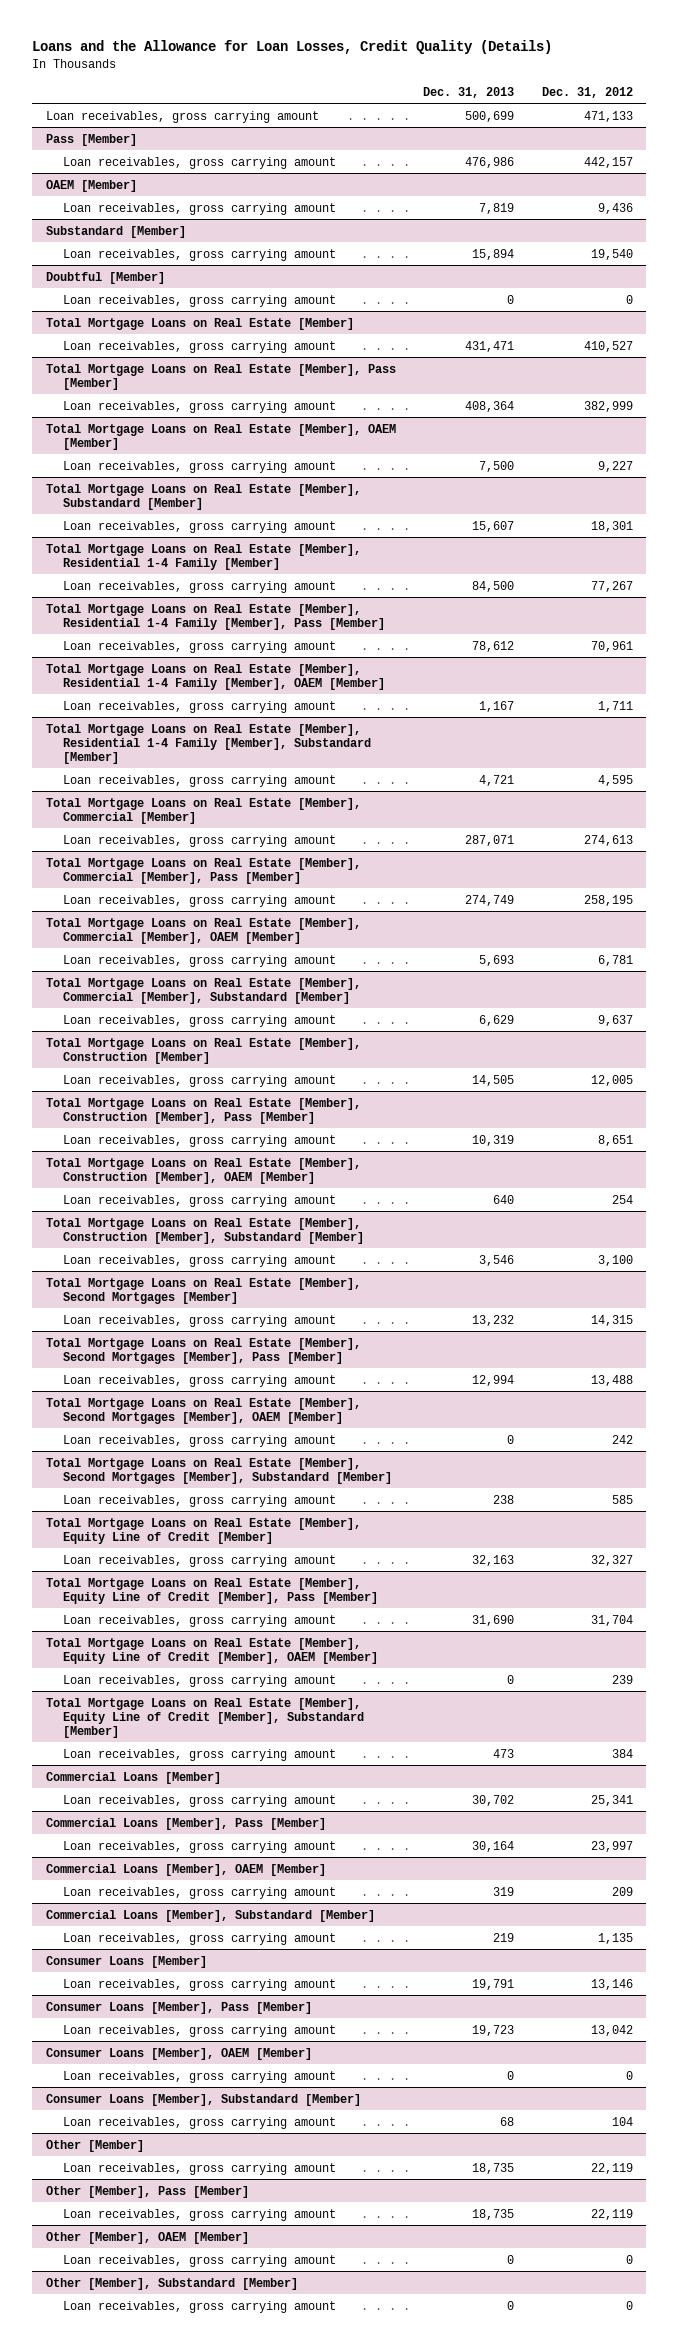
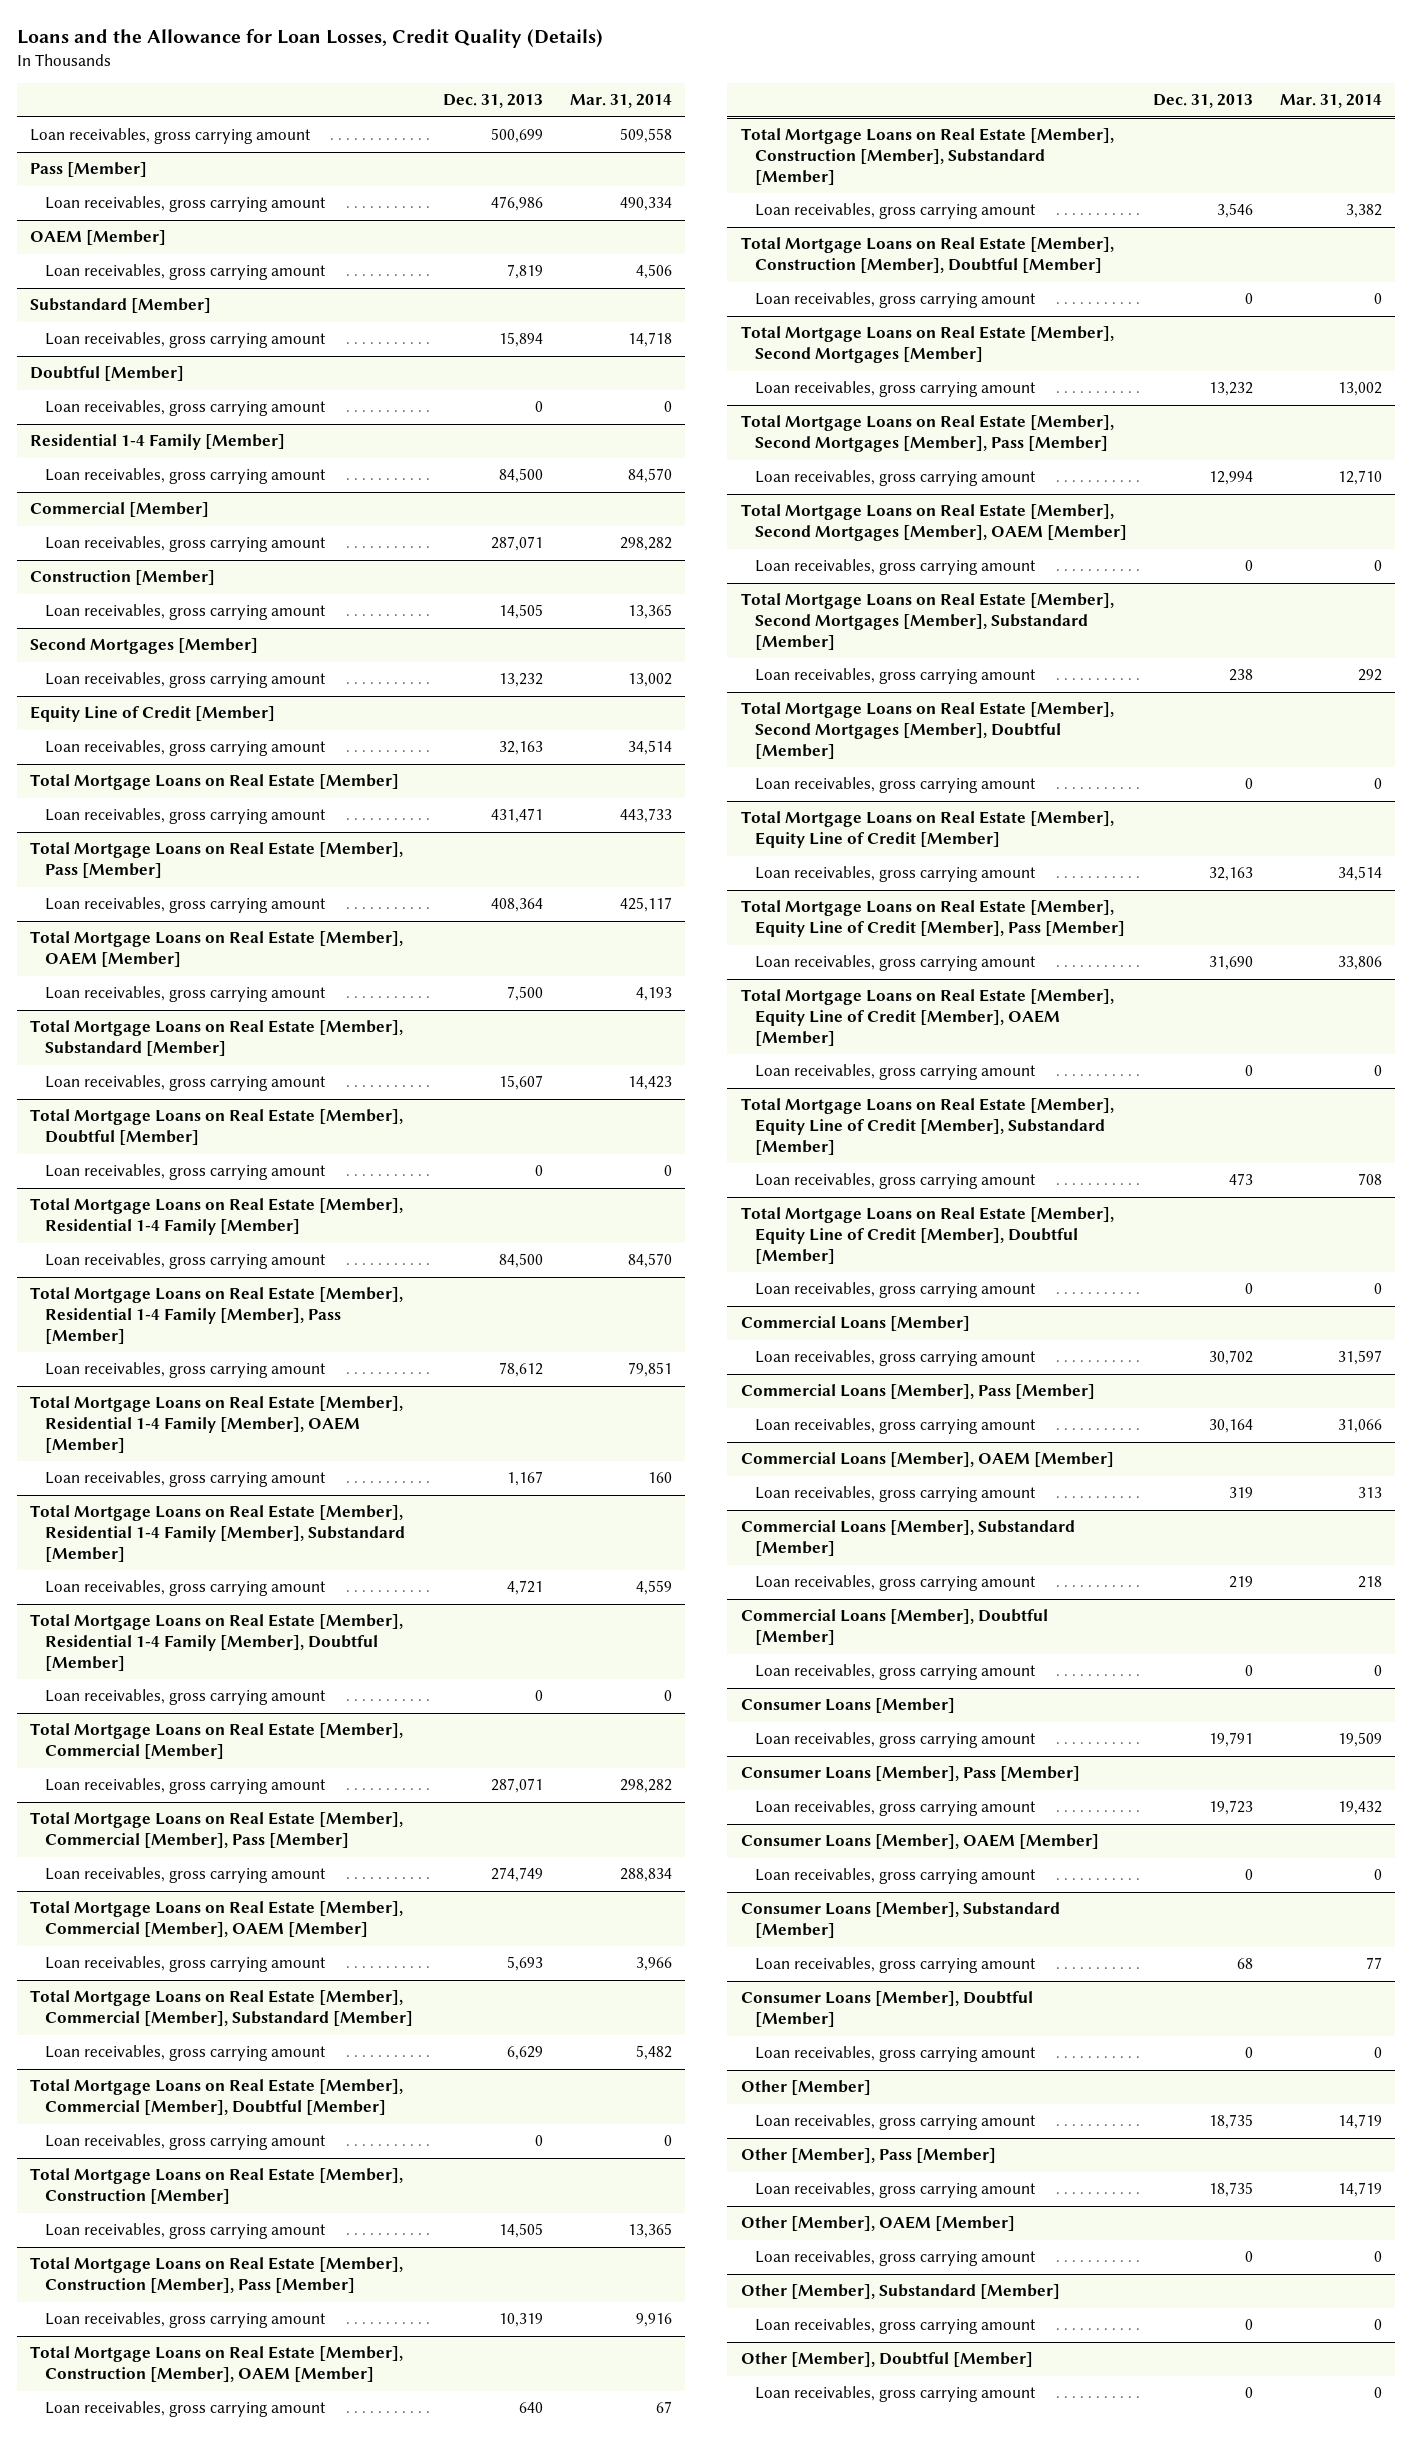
- | Dec. 31, 2013 | Dec. 31, 2012
+ | Dec. 31, 2013 | Mar. 31, 2014
+ Residential 1-4 Family [Member]
+ Loan receivables, gross carrying amount | 84,500 | 84,570
+ Commercial [Member]
+ Loan receivables, gross carrying amount | 287,071 | 298,282
+ Construction [Member]
+ Loan receivables, gross carrying amount | 14,505 | 13,365
+ Second Mortgages [Member]
+ Loan receivables, gross carrying amount | 13,232 | 13,002
+ Equity Line of Credit [Member]
+ Loan receivables, gross carrying amount | 32,163 | 34,514
+ Total Mortgage Loans on Real Estate [Member], Doubtful [Member]
+ Loan receivables, gross carrying amount | 0 | 0
+ Total Mortgage Loans on Real Estate [Member], Residential 1-4 Family [Member], Doubtful [Member]
+ Loan receivables, gross carrying amount | 0 | 0
+ Total Mortgage Loans on Real Estate [Member], Commercial [Member], Doubtful [Member]
+ Loan receivables, gross carrying amount | 0 | 0
+ Total Mortgage Loans on Real Estate [Member], Construction [Member], Doubtful [Member]
+ Loan receivables, gross carrying amount | 0 | 0
+ Total Mortgage Loans on Real Estate [Member], Second Mortgages [Member], Doubtful [Member]
+ Loan receivables, gross carrying amount | 0 | 0
+ Total Mortgage Loans on Real Estate [Member], Equity Line of Credit [Member], Doubtful [Member]
+ Loan receivables, gross carrying amount | 0 | 0
+ Commercial Loans [Member], Doubtful [Member]
+ Loan receivables, gross carrying amount | 0 | 0
+ Consumer Loans [Member], Doubtful [Member]
+ Loan receivables, gross carrying amount | 0 | 0
+ Other [Member], Doubtful [Member]
+ Loan receivables, gross carrying amount | 0 | 0

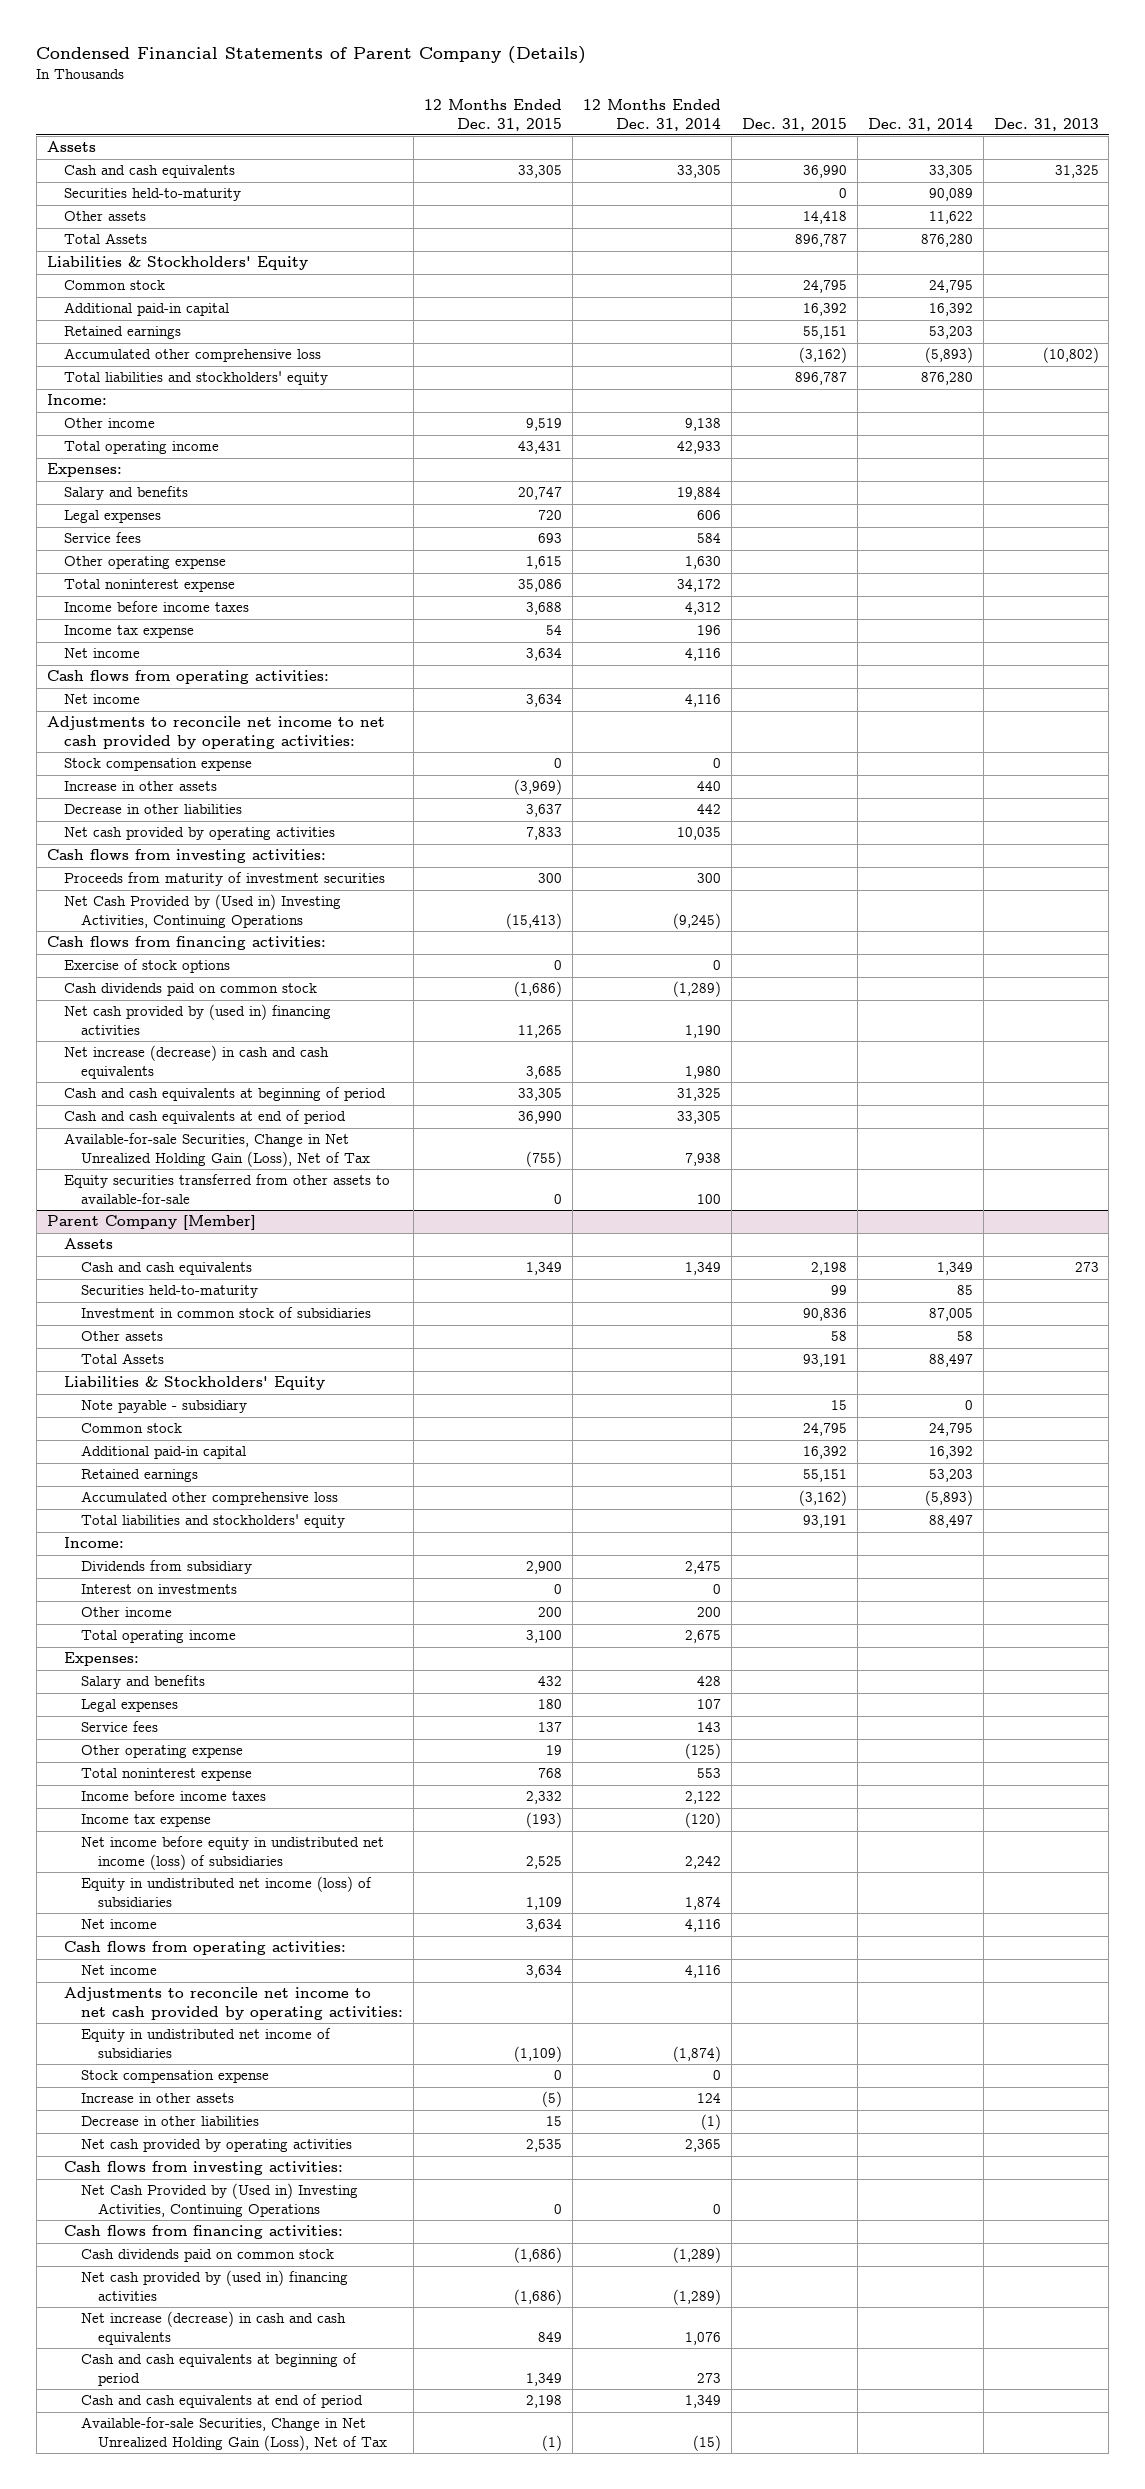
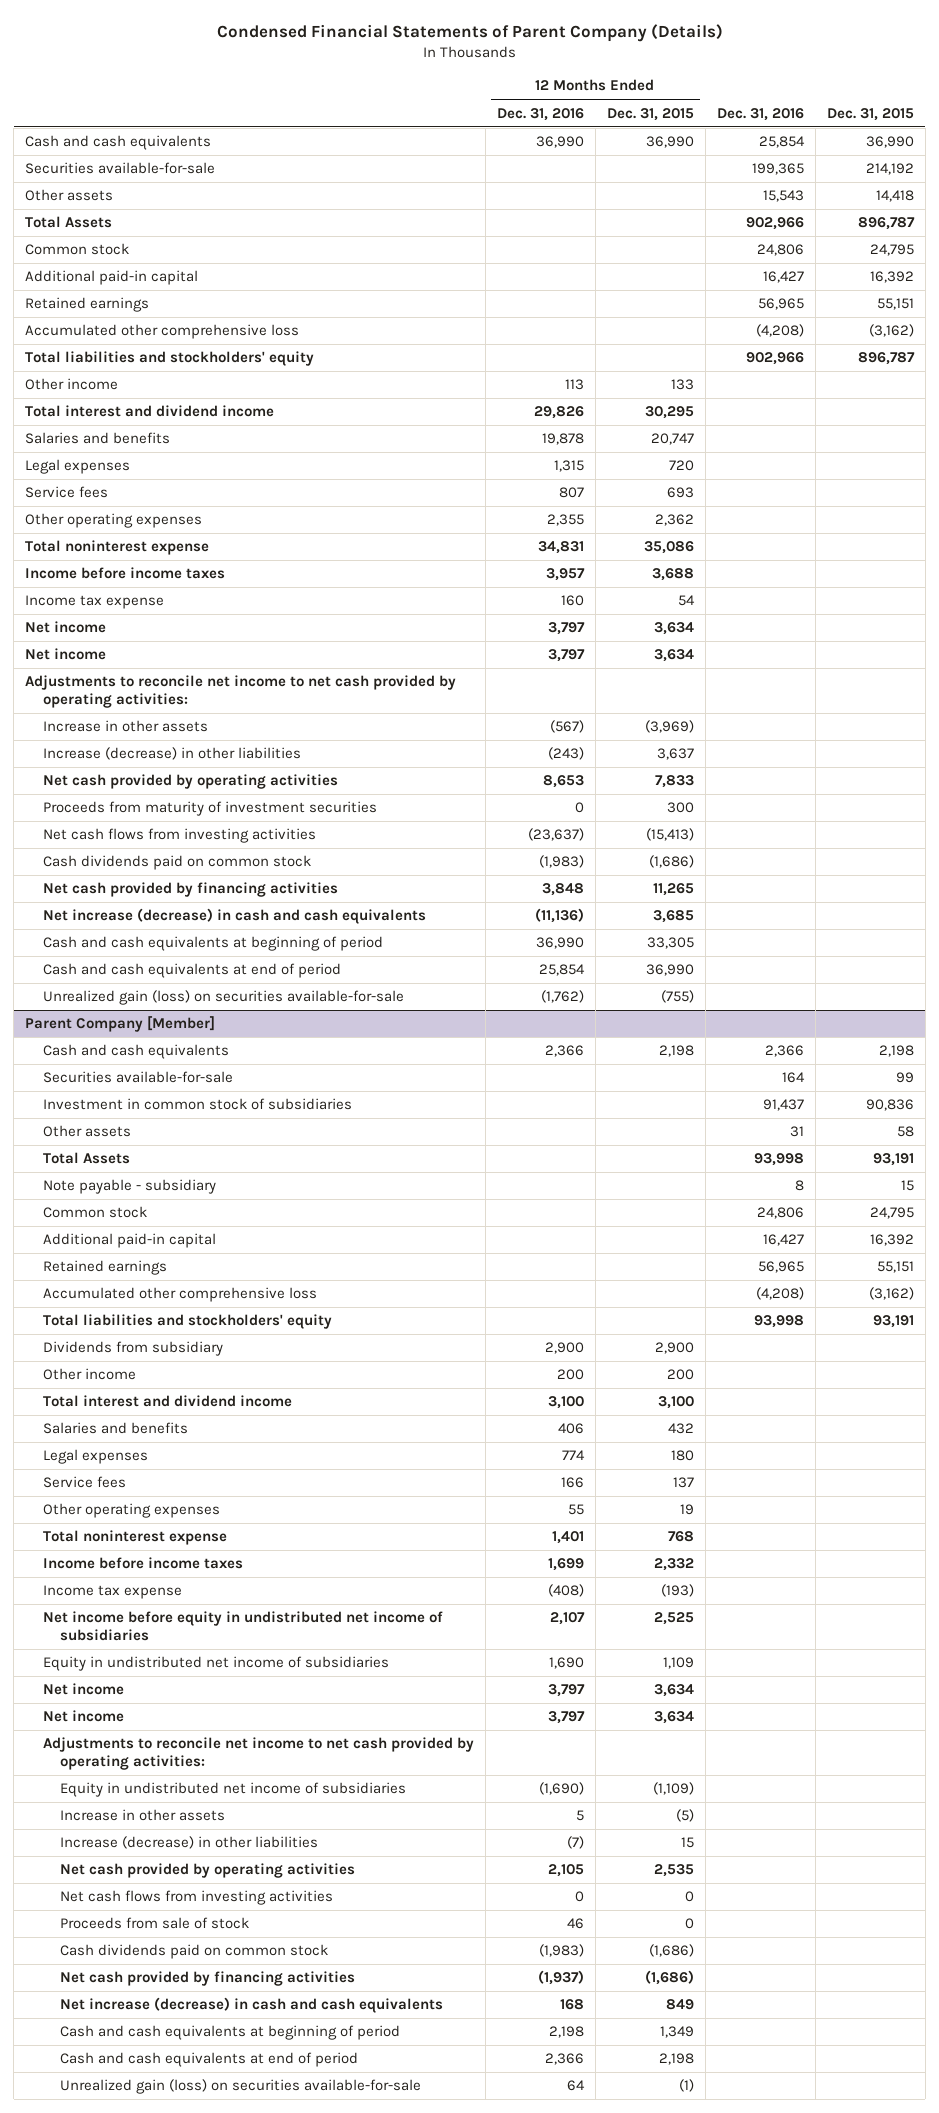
- | 12 Months Ended Dec. 31, 2015 | 12 Months Ended Dec. 31, 2014 | Dec. 31, 2015 | Dec. 31, 2014 | Dec. 31, 2013
+ | 12 Months Ended Dec. 31, 2016 | 12 Months Ended Dec. 31, 2015 | Dec. 31, 2016 | Dec. 31, 2015
- Assets
- Cash and cash equivalents | 33,305 | 33,305 | 36,990 | 33,305 | 31,325
- Securities held-to-maturity | | | 0 | 90,089 |
+ Cash and cash equivalents | 36,990 | 36,990 | 25,854 | 36,990
+ Securities available-for-sale | | | 199,365 | 214,192
- Liabilities & Stockholders' Equity
- Income:
- Other income | 9,519 | 9,138 | | |
- Total operating income | 43,431 | 42,933 | | |
- Expenses:
- Salary and benefits | 20,747 | 19,884 | | |
+ Other income | 113 | 133 | |
+ Total interest and dividend income | 29,826 | 30,295 | |
+ Salaries and benefits | 19,878 | 20,747 | |
- Other operating expense | 1,615 | 1,630 | | |
+ Other operating expenses | 2,355 | 2,362 | |
- Cash flows from operating activities:
- Stock compensation expense | 0 | 0 | | |
- Decrease in other liabilities | 3,637 | 442 | | |
+ Increase (decrease) in other liabilities | (243) | 3,637 | |
- Cash flows from investing activities:
- Net Cash Provided by (Used in) Investing Activities, Continuing Operations | (15,413) | (9,245) | | |
- Cash flows from financing activities:
- Exercise of stock options | 0 | 0 | | |
+ Net cash flows from investing activities | (23,637) | (15,413) | |
- Net cash provided by (used in) financing activities | 11,265 | 1,190 | | |
+ Net cash provided by financing activities | 3,848 | 11,265 | |
- Available-for-sale Securities, Change in Net Unrealized Holding Gain (Loss), Net of Tax | (755) | 7,938 | | |
- Equity securities transferred from other assets to available-for-sale | 0 | 100 | | |
+ Unrealized gain (loss) on securities available-for-sale | (1,762) | (755) | |
@ Parent Company [Member]
- Assets
- Cash and cash equivalents | 1,349 | 1,349 | 2,198 | 1,349 | 273
- Securities held-to-maturity | | | 99 | 85 |
+ Cash and cash equivalents | 2,366 | 2,198 | 2,366 | 2,198
+ Securities available-for-sale | | | 164 | 99
- Liabilities & Stockholders' Equity
- Income:
- Interest on investments | 0 | 0 | | |
- Total operating income | 3,100 | 2,675 | | |
- Expenses:
- Salary and benefits | 432 | 428 | | |
+ Total interest and dividend income | 3,100 | 3,100 | |
+ Salaries and benefits | 406 | 432 | |
- Other operating expense | 19 | (125) | | |
+ Other operating expenses | 55 | 19 | |
- Net income before equity in undistributed net income (loss) of subsidiaries | 2,525 | 2,242 | | |
- Equity in undistributed net income (loss) of subsidiaries | 1,109 | 1,874 | | |
+ Net income before equity in undistributed net income of subsidiaries | 2,107 | 2,525 | |
+ Equity in undistributed net income of subsidiaries | 1,690 | 1,109 | |
- Cash flows from operating activities:
- Stock compensation expense | 0 | 0 | | |
- Decrease in other liabilities | 15 | (1) | | |
+ Increase (decrease) in other liabilities | (7) | 15 | |
- Cash flows from investing activities:
- Net Cash Provided by (Used in) Investing Activities, Continuing Operations | 0 | 0 | | |
- Cash flows from financing activities:
+ Net cash flows from investing activities | 0 | 0 | |
+ Proceeds from sale of stock | 46 | 0 | |
- Net cash provided by (used in) financing activities | (1,686) | (1,289) | | |
+ Net cash provided by financing activities | (1,937) | (1,686) | |
- Available-for-sale Securities, Change in Net Unrealized Holding Gain (Loss), Net of Tax | (1) | (15) | | |
+ Unrealized gain (loss) on securities available-for-sale | 64 | (1) | |

